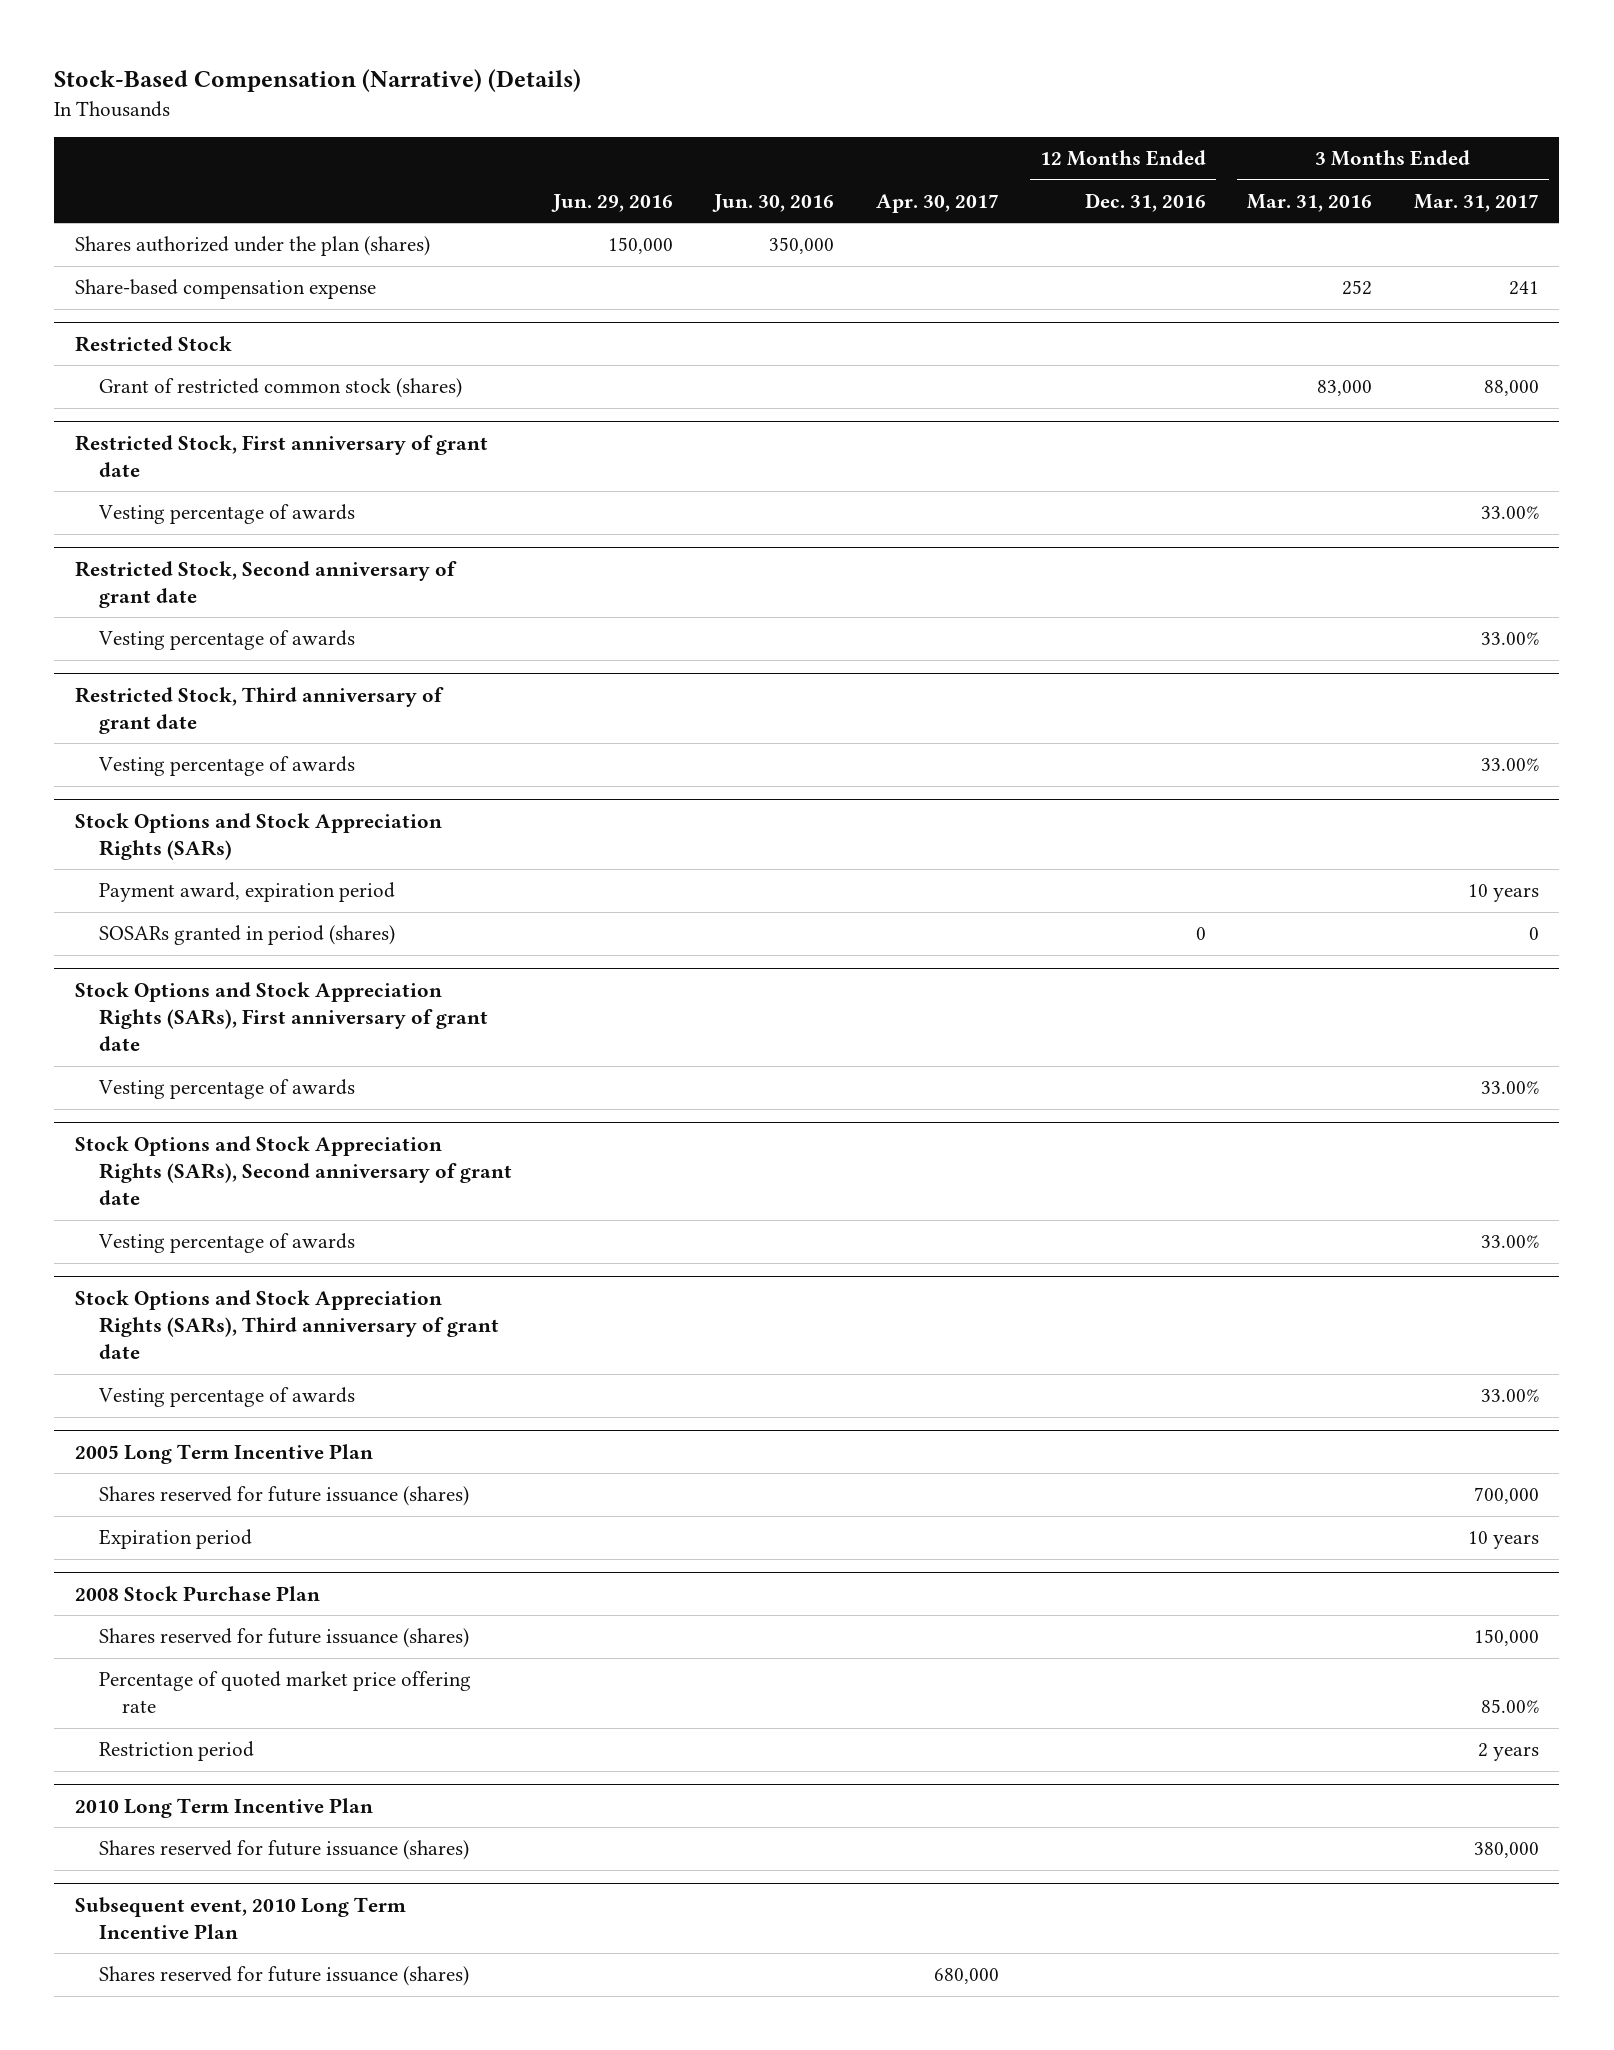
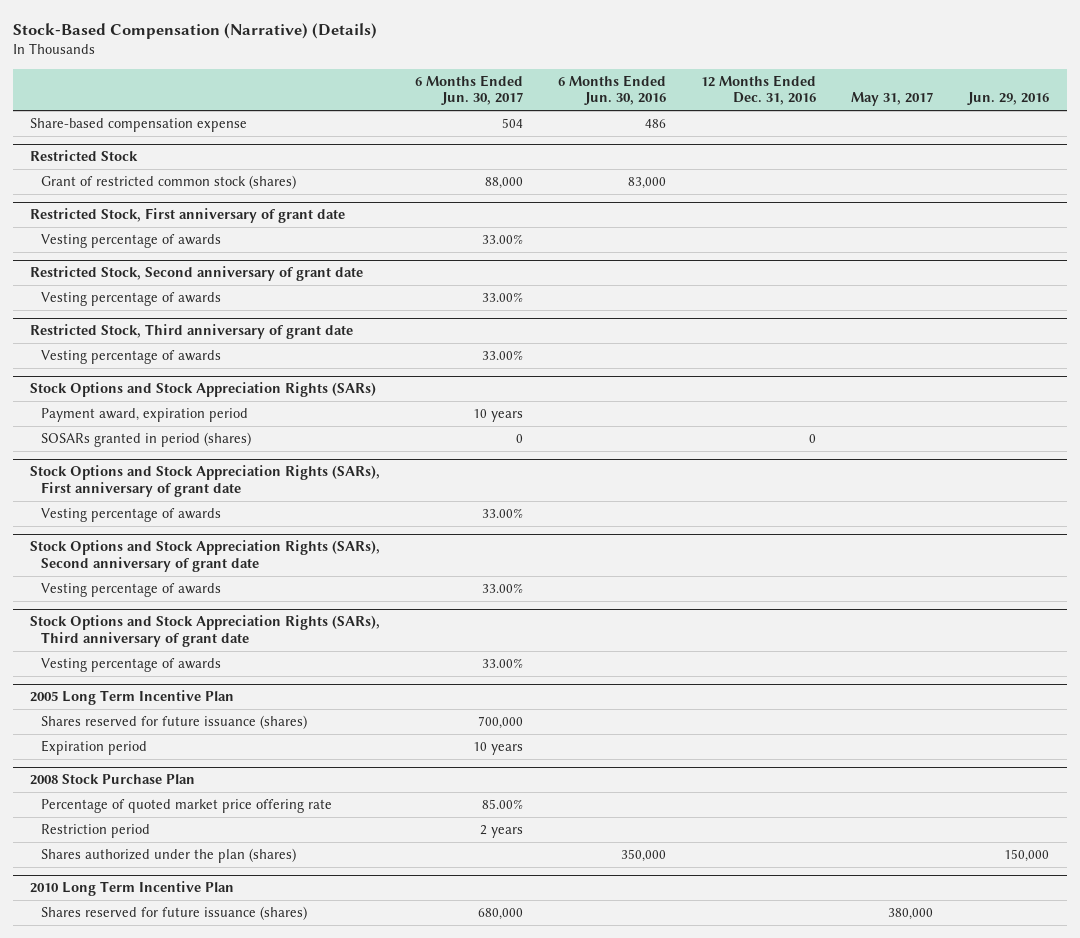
- | Jun. 29, 2016 | Jun. 30, 2016 | Apr. 30, 2017 | 12 Months Ended Dec. 31, 2016 | 3 Months Ended Mar. 31, 2016 | 3 Months Ended Mar. 31, 2017
+ | 6 Months Ended Jun. 30, 2017 | 6 Months Ended Jun. 30, 2016 | 12 Months Ended Dec. 31, 2016 | May 31, 2017 | Jun. 29, 2016
- Shares authorized under the plan (shares) | 150,000 | 350,000 | | | |
@ 2008 Stock Purchase Plan
- Shares reserved for future issuance (shares) | | | | | | 150,000
+ Shares authorized under the plan (shares) | | 350,000 | | | 150,000
- Subsequent event, 2010 Long Term Incentive Plan
- Shares reserved for future issuance (shares) | | | 680,000 | | |

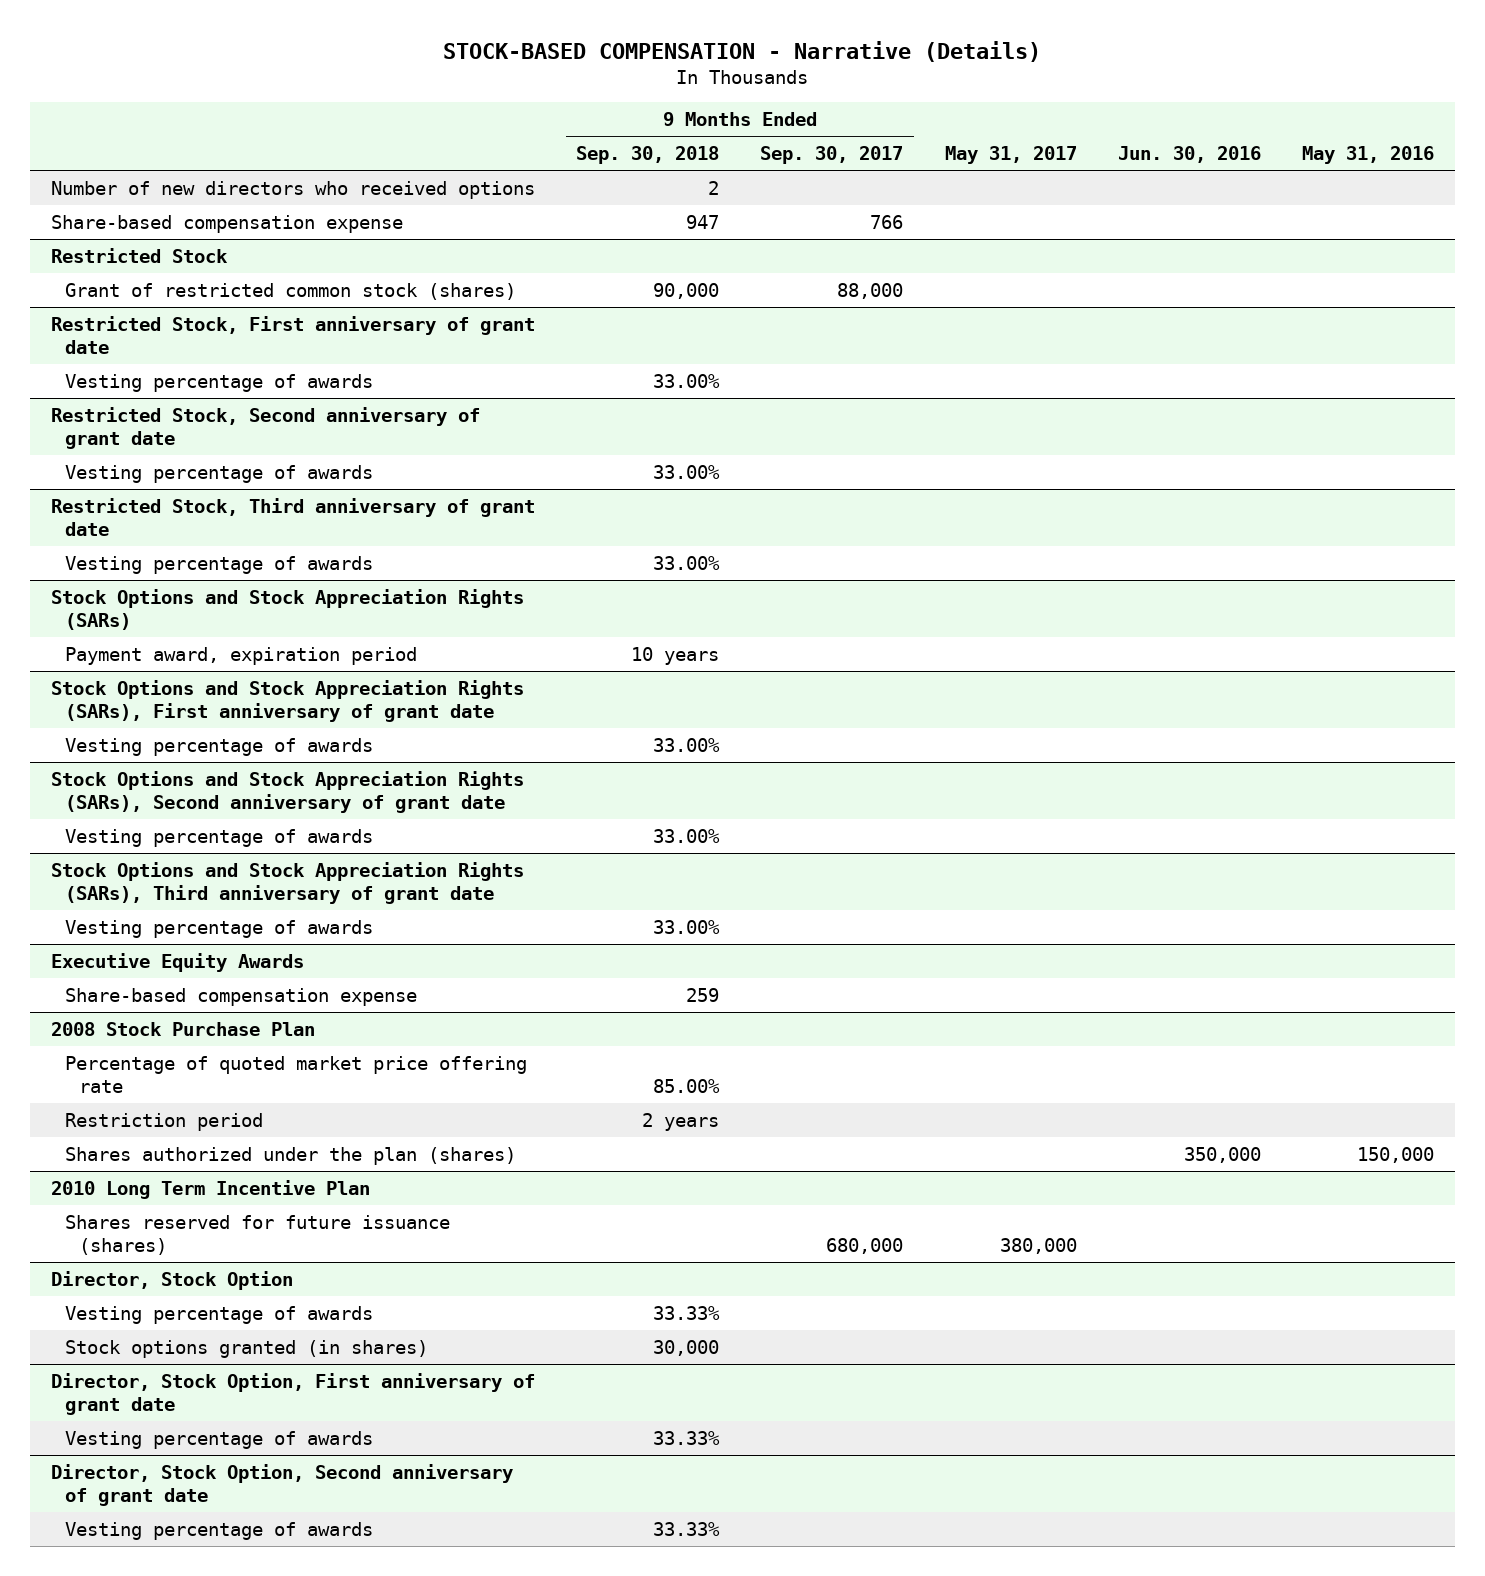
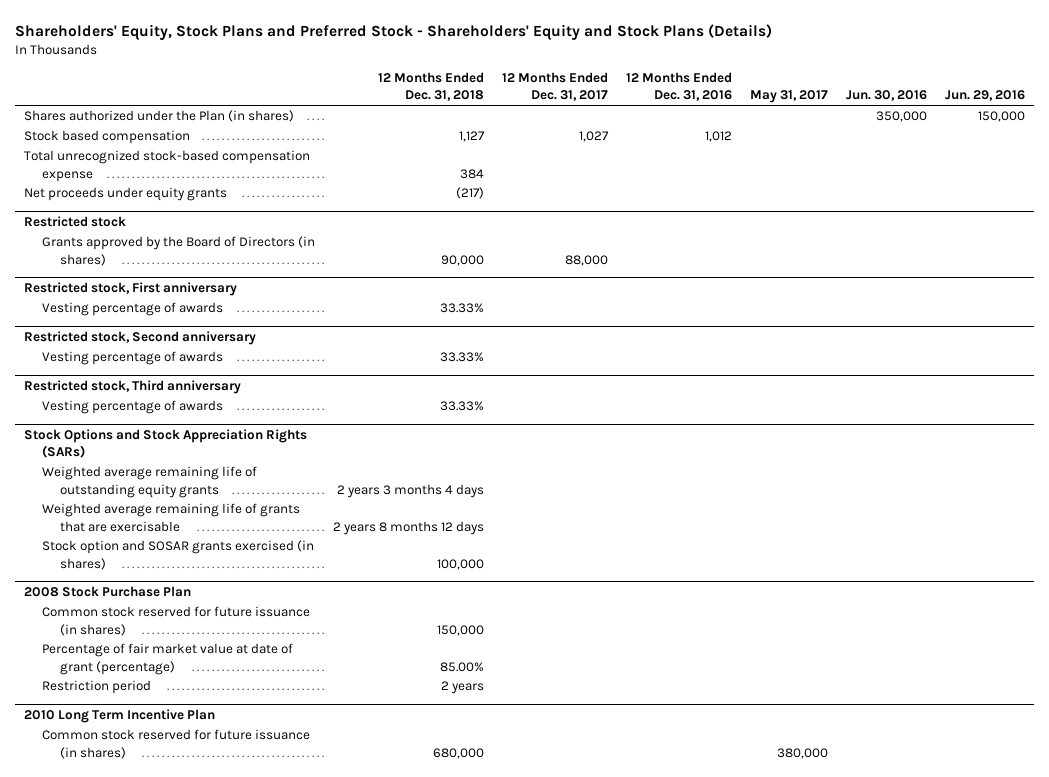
- STOCK-BASED COMPENSATION - Narrative (Details)
+ Shareholders' Equity, Stock Plans and Preferred Stock - Shareholders' Equity and Stock Plans (Details)
- | 9 Months Ended Sep. 30, 2018 | 9 Months Ended Sep. 30, 2017 | May 31, 2017 | Jun. 30, 2016 | May 31, 2016
+ | 12 Months Ended Dec. 31, 2018 | 12 Months Ended Dec. 31, 2017 | 12 Months Ended Dec. 31, 2016 | May 31, 2017 | Jun. 30, 2016 | Jun. 29, 2016
- Number of new directors who received options | 2 | | | |
- Share-based compensation expense | 947 | 766 | | |
- Restricted Stock
- Grant of restricted common stock (shares) | 90,000 | 88,000 | | |
- Restricted Stock, First anniversary of grant date
+ Shares authorized under the Plan (in shares) | | | | | 350,000 | 150,000
+ Stock based compensation | 1,127 | 1,027 | 1,012 | | |
+ Total unrecognized stock-based compensation expense | 384 | | | | |
+ Net proceeds under equity grants | (217) | | | | |
+ Restricted stock
+ Grants approved by the Board of Directors (in shares) | 90,000 | 88,000 | | | |
+ Restricted stock, First anniversary
- Restricted Stock, Second anniversary of grant date
+ Restricted stock, Second anniversary
- Restricted Stock, Third anniversary of grant date
+ Restricted stock, Third anniversary
@ Stock Options and Stock Appreciation Rights (SARs)
- Payment award, expiration period | 10 years | | | |
- Stock Options and Stock Appreciation Rights (SARs), First anniversary of grant date
- Vesting percentage of awards | 33.00% | | | |
- Stock Options and Stock Appreciation Rights (SARs), Second anniversary of grant date
- Vesting percentage of awards | 33.00% | | | |
- Stock Options and Stock Appreciation Rights (SARs), Third anniversary of grant date
- Vesting percentage of awards | 33.00% | | | |
- Executive Equity Awards
- Share-based compensation expense | 259 | | | |
@ Stock Options and Stock Appreciation Rights (SARs)
+ Weighted average remaining life of outstanding equity grants | 2 years 3 months 4 days | | | | |
+ Weighted average remaining life of grants that are exercisable | 2 years 8 months 12 days | | | | |
+ Stock option and SOSAR grants exercised (in shares) | 100,000 | | | | |
@ 2008 Stock Purchase Plan
- Percentage of quoted market price offering rate | 85.00% | | | |
+ Common stock reserved for future issuance (in shares) | 150,000 | | | | |
+ Percentage of fair market value at date of grant (percentage) | 85.00% | | | | |
- Shares authorized under the plan (shares) | | | | 350,000 | 150,000
@ 2010 Long Term Incentive Plan
- Shares reserved for future issuance (shares) | | 680,000 | 380,000 | |
- Director, Stock Option
- Vesting percentage of awards | 33.33% | | | |
- Stock options granted (in shares) | 30,000 | | | |
- Director, Stock Option, First anniversary of grant date
- Vesting percentage of awards | 33.33% | | | |
- Director, Stock Option, Second anniversary of grant date
- Vesting percentage of awards | 33.33% | | | |
@ 2010 Long Term Incentive Plan
+ Common stock reserved for future issuance (in shares) | 680,000 | | | 380,000 | |

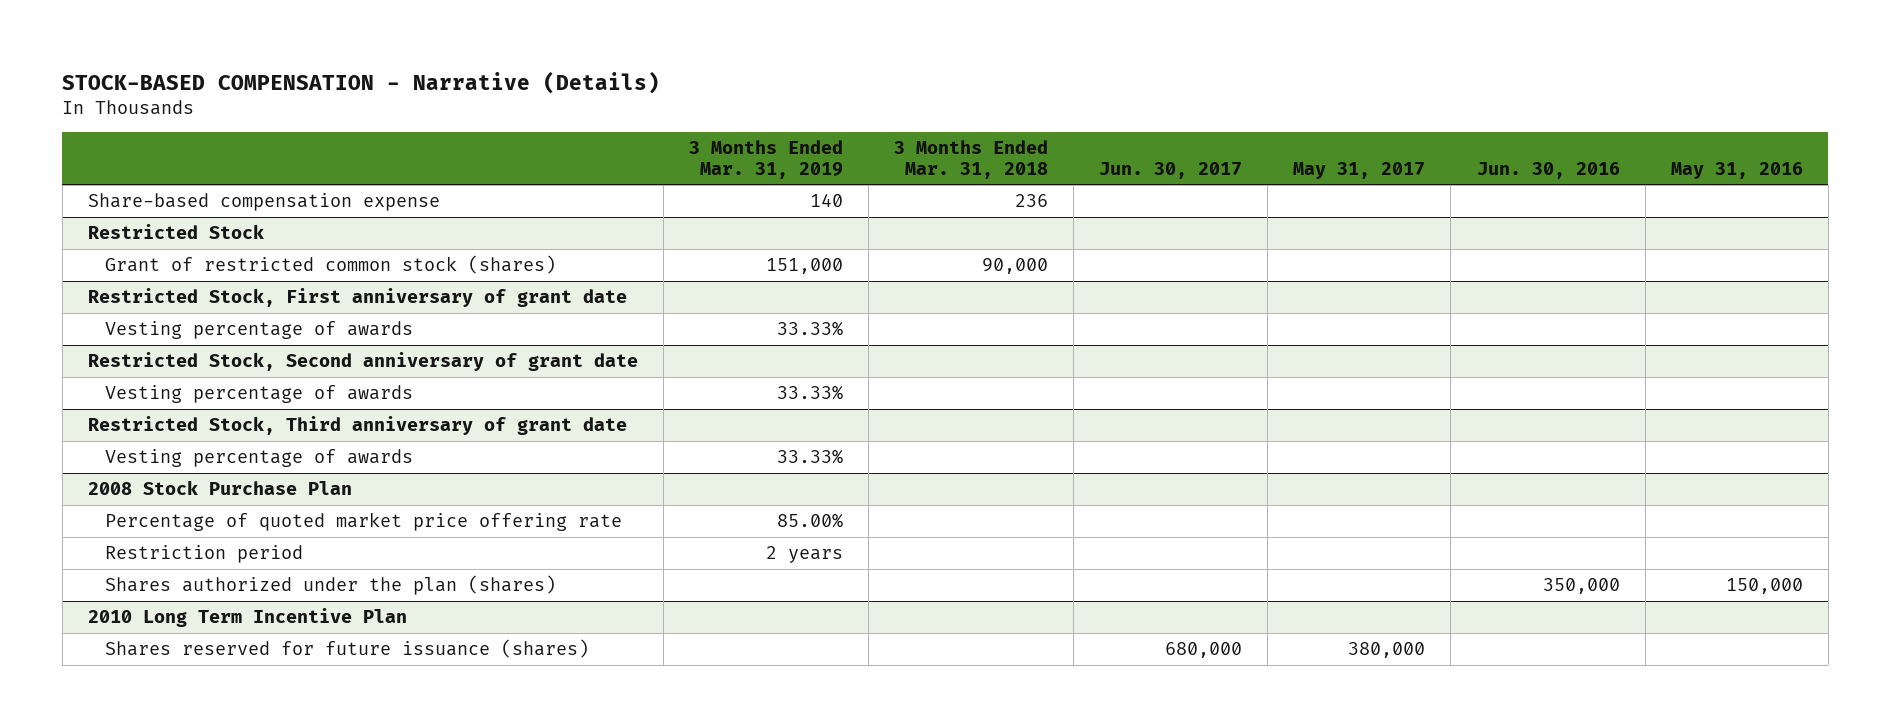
- Shareholders' Equity, Stock Plans and Preferred Stock - Shareholders' Equity and Stock Plans (Details)
+ STOCK-BASED COMPENSATION - Narrative (Details)
- | 12 Months Ended Dec. 31, 2018 | 12 Months Ended Dec. 31, 2017 | 12 Months Ended Dec. 31, 2016 | May 31, 2017 | Jun. 30, 2016 | Jun. 29, 2016
+ | 3 Months Ended Mar. 31, 2019 | 3 Months Ended Mar. 31, 2018 | Jun. 30, 2017 | May 31, 2017 | Jun. 30, 2016 | May 31, 2016
- Shares authorized under the Plan (in shares) | | | | | 350,000 | 150,000
- Stock based compensation | 1,127 | 1,027 | 1,012 | | |
- Total unrecognized stock-based compensation expense | 384 | | | | |
- Net proceeds under equity grants | (217) | | | | |
- Restricted stock
- Grants approved by the Board of Directors (in shares) | 90,000 | 88,000 | | | |
- Restricted stock, First anniversary
+ Share-based compensation expense | 140 | 236 | | | |
+ Restricted Stock
+ Grant of restricted common stock (shares) | 151,000 | 90,000 | | | |
+ Restricted Stock, First anniversary of grant date
- Restricted stock, Second anniversary
+ Restricted Stock, Second anniversary of grant date
- Restricted stock, Third anniversary
+ Restricted Stock, Third anniversary of grant date
- Stock Options and Stock Appreciation Rights (SARs)
- Weighted average remaining life of outstanding equity grants | 2 years 3 months 4 days | | | | |
- Weighted average remaining life of grants that are exercisable | 2 years 8 months 12 days | | | | |
- Stock option and SOSAR grants exercised (in shares) | 100,000 | | | | |
@ 2008 Stock Purchase Plan
- Common stock reserved for future issuance (in shares) | 150,000 | | | | |
- Percentage of fair market value at date of grant (percentage) | 85.00% | | | | |
+ Percentage of quoted market price offering rate | 85.00% | | | | |
+ Shares authorized under the plan (shares) | | | | | 350,000 | 150,000
@ 2010 Long Term Incentive Plan
- Common stock reserved for future issuance (in shares) | 680,000 | | | 380,000 | |
+ Shares reserved for future issuance (shares) | | | 680,000 | 380,000 | |

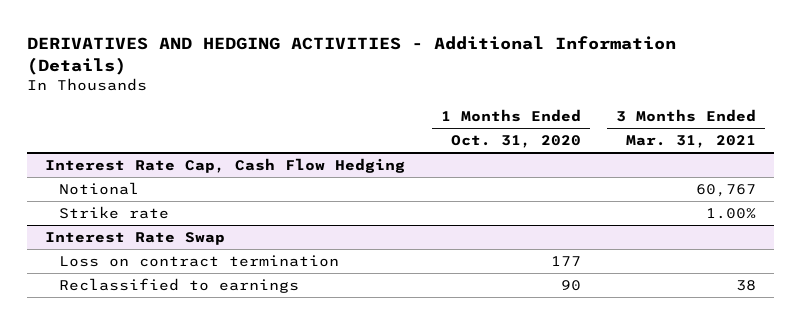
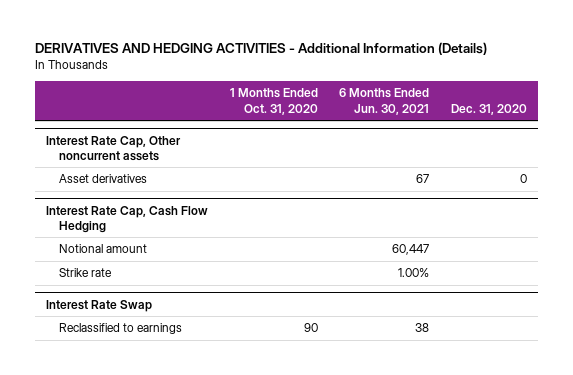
- | 1 Months Ended Oct. 31, 2020 | 3 Months Ended Mar. 31, 2021
+ | 1 Months Ended Oct. 31, 2020 | 6 Months Ended Jun. 30, 2021 | Dec. 31, 2020
+ Interest Rate Cap, Other noncurrent assets
+ Asset derivatives | | 67 | 0
@ Interest Rate Cap, Cash Flow Hedging
- Notional | | 60,767
+ Notional amount | | 60,447 |
@ Interest Rate Swap
- Loss on contract termination | 177 |

